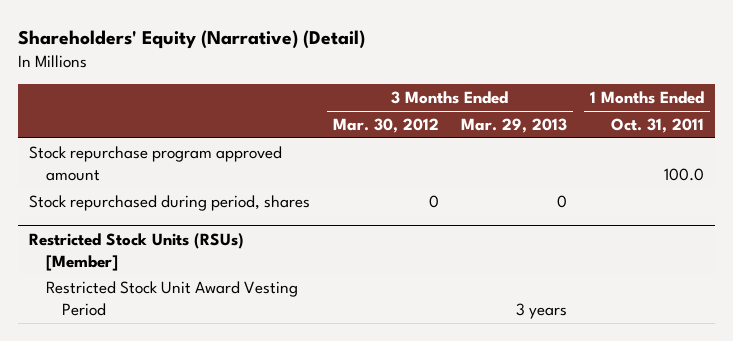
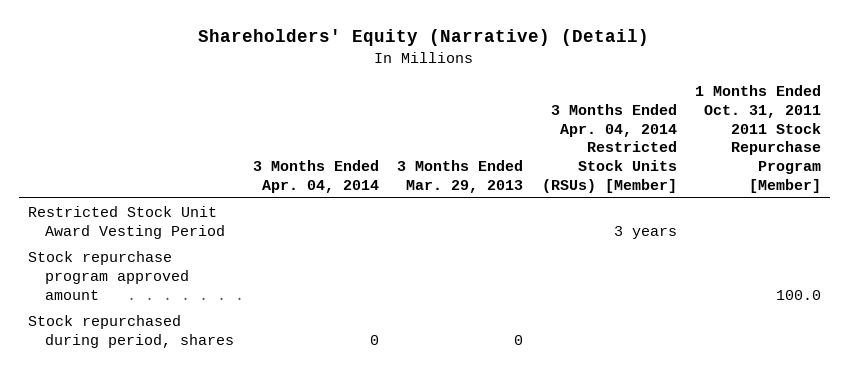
- | 3 Months Ended Mar. 30, 2012 | 3 Months Ended Mar. 29, 2013 | 1 Months Ended Oct. 31, 2011
+ | 3 Months Ended Apr. 04, 2014 | 3 Months Ended Mar. 29, 2013 | 3 Months Ended Apr. 04, 2014 Restricted Stock Units (RSUs) [Member] | 1 Months Ended Oct. 31, 2011 2011 Stock Repurchase Program [Member]
+ Restricted Stock Unit Award Vesting Period | | | 3 years |
- Restricted Stock Units (RSUs) [Member]
- Restricted Stock Unit Award Vesting Period | | 3 years |

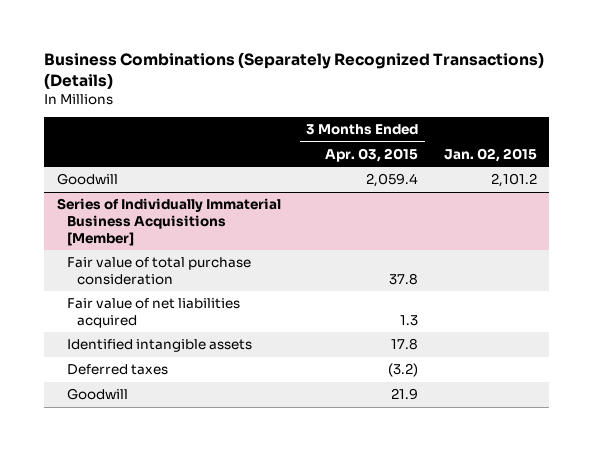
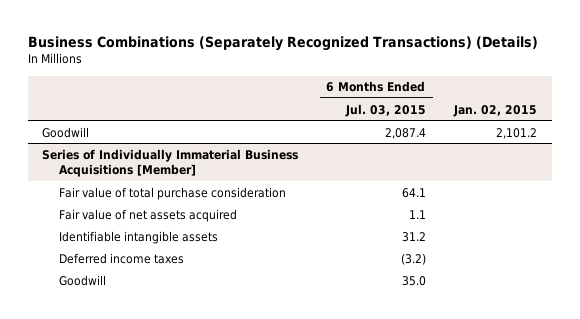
- | 3 Months Ended Apr. 03, 2015 | Jan. 02, 2015
+ | 6 Months Ended Jul. 03, 2015 | Jan. 02, 2015
@ Series of Individually Immaterial Business Acquisitions [Member]
- Fair value of net liabilities acquired | 1.3 |
- Identified intangible assets | 17.8 |
- Deferred taxes | (3.2) |
+ Fair value of net assets acquired | 1.1 |
+ Identifiable intangible assets | 31.2 |
+ Deferred income taxes | (3.2) |

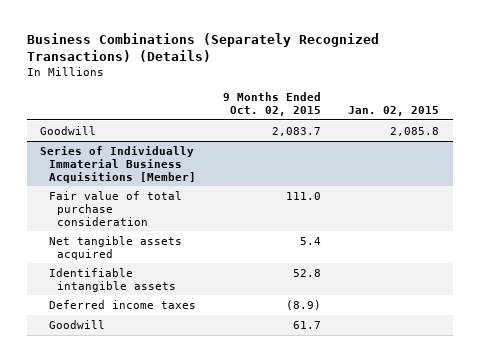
- | 6 Months Ended Jul. 03, 2015 | Jan. 02, 2015
+ | 9 Months Ended Oct. 02, 2015 | Jan. 02, 2015
- Goodwill | 2,087.4 | 2,101.2
+ Goodwill | 2,083.7 | 2,085.8
@ Series of Individually Immaterial Business Acquisitions [Member]
- Fair value of net assets acquired | 1.1 |
+ Net tangible assets acquired | 5.4 |

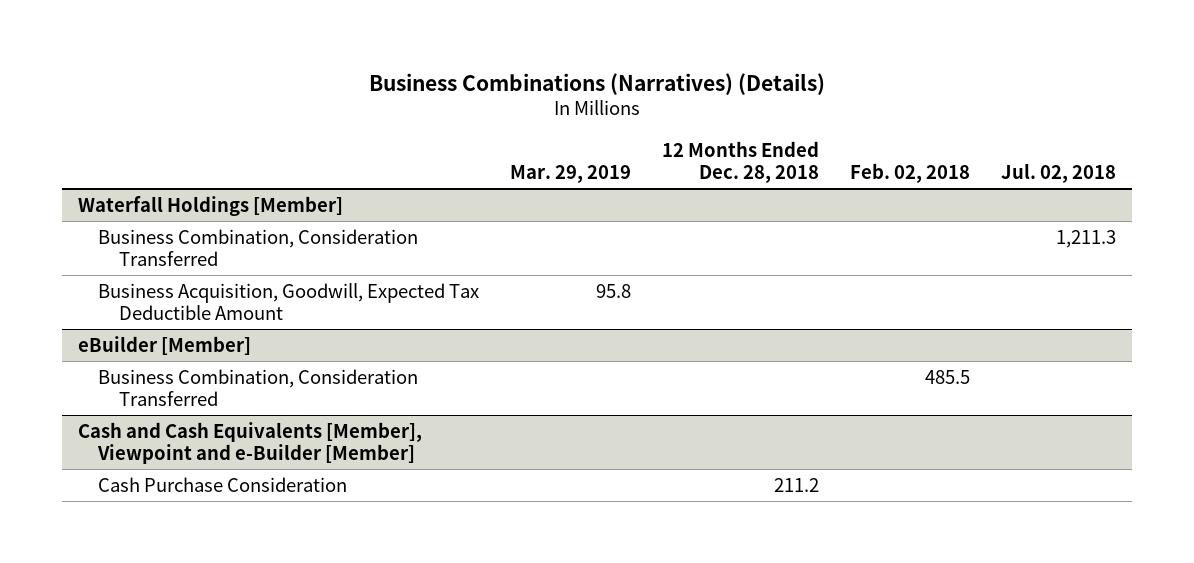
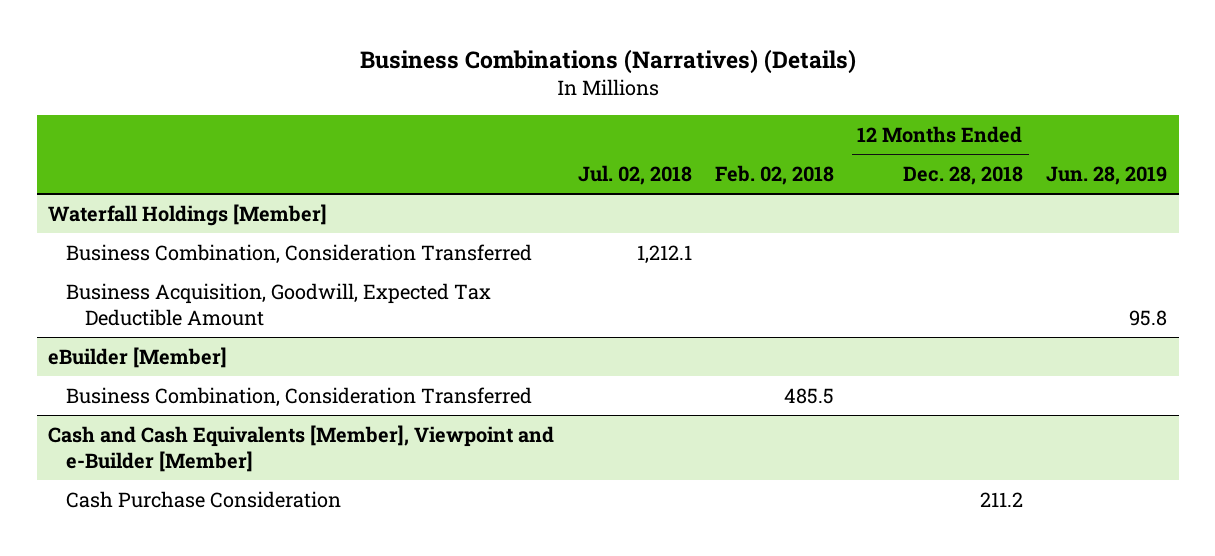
- | Mar. 29, 2019 | 12 Months Ended Dec. 28, 2018 | Feb. 02, 2018 | Jul. 02, 2018
+ | Jul. 02, 2018 | Feb. 02, 2018 | 12 Months Ended Dec. 28, 2018 | Jun. 28, 2019
@ Waterfall Holdings [Member]
- Business Combination, Consideration Transferred | | | | 1,211.3
+ Business Combination, Consideration Transferred | 1,212.1 | | |

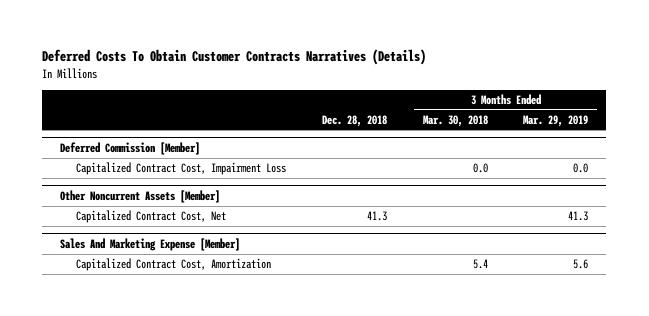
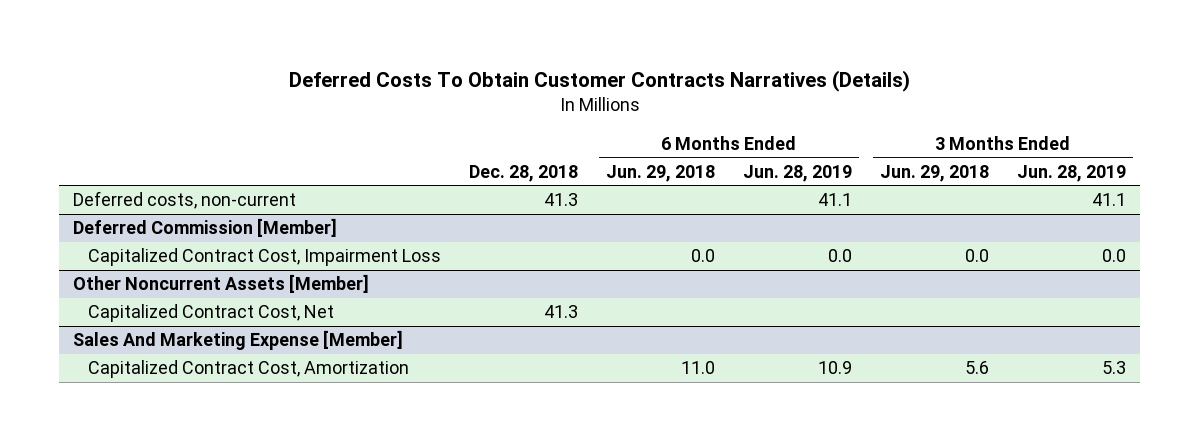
- | Dec. 28, 2018 | 3 Months Ended Mar. 30, 2018 | 3 Months Ended Mar. 29, 2019
+ | Dec. 28, 2018 | 6 Months Ended Jun. 29, 2018 | 6 Months Ended Jun. 28, 2019 | 3 Months Ended Jun. 29, 2018 | 3 Months Ended Jun. 28, 2019
+ Deferred costs, non-current | 41.3 | | 41.1 | | 41.1

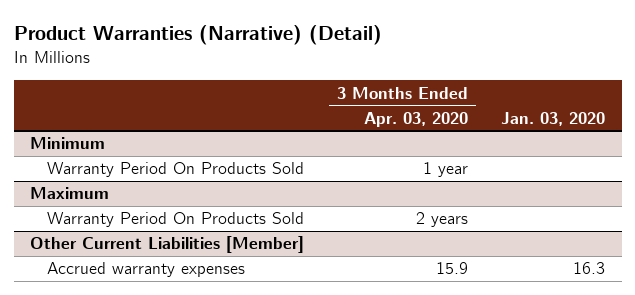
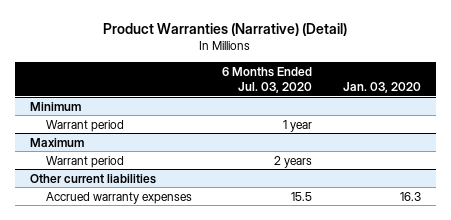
- | 3 Months Ended Apr. 03, 2020 | Jan. 03, 2020
+ | 6 Months Ended Jul. 03, 2020 | Jan. 03, 2020
@ Minimum
- Warranty Period On Products Sold | 1 year |
+ Warrant period | 1 year |
@ Maximum
- Warranty Period On Products Sold | 2 years |
- Other Current Liabilities [Member]
@ Maximum
+ Warrant period | 2 years |
+ Other current liabilities

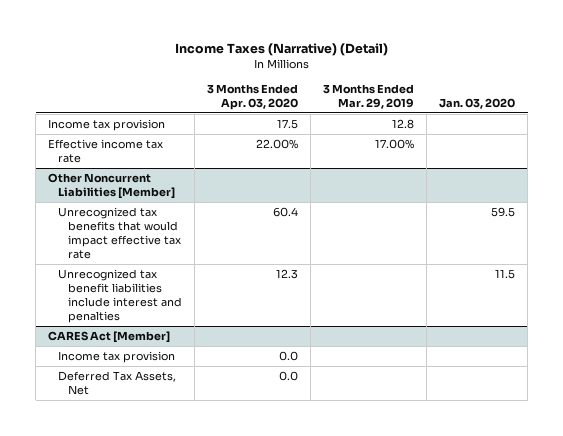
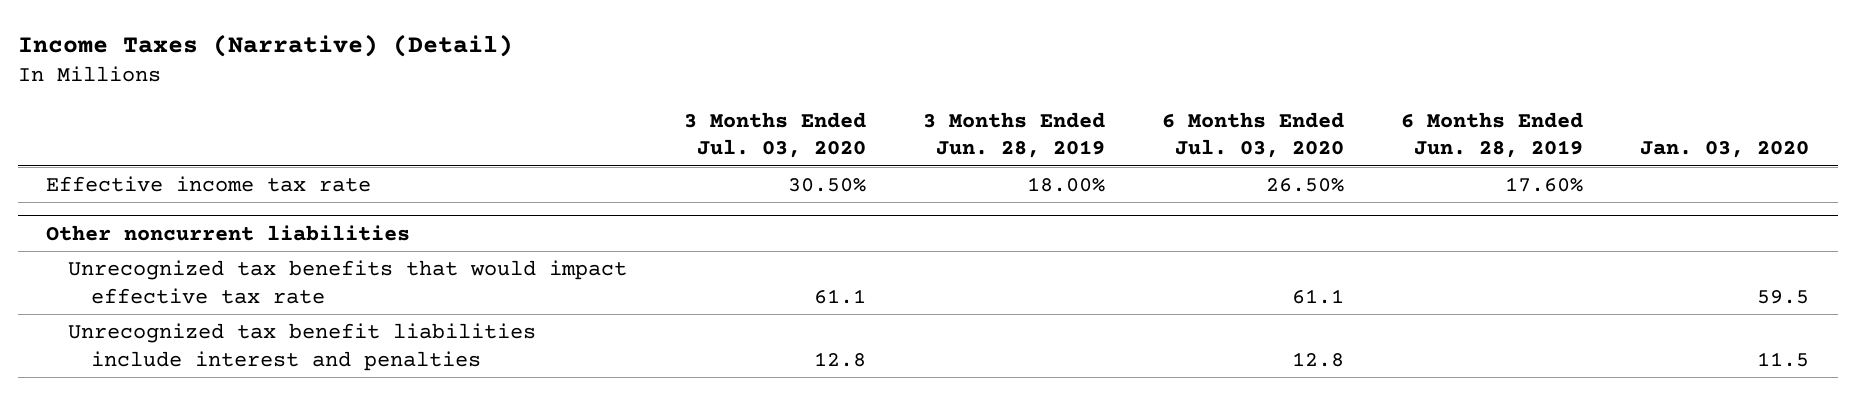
- | 3 Months Ended Apr. 03, 2020 | 3 Months Ended Mar. 29, 2019 | Jan. 03, 2020
+ | 3 Months Ended Jul. 03, 2020 | 3 Months Ended Jun. 28, 2019 | 6 Months Ended Jul. 03, 2020 | 6 Months Ended Jun. 28, 2019 | Jan. 03, 2020
- Income tax provision | 17.5 | 12.8 |
- Other Noncurrent Liabilities [Member]
+ Other noncurrent liabilities
- CARES Act [Member]
- Income tax provision | 0.0 | |
- Deferred Tax Assets, Net | 0.0 | |

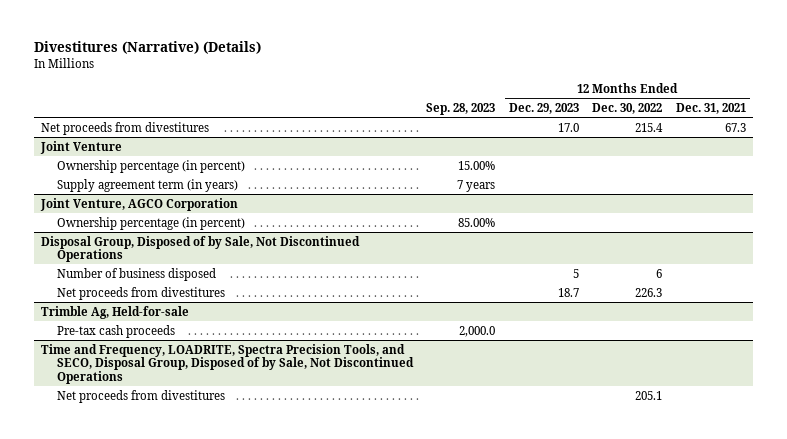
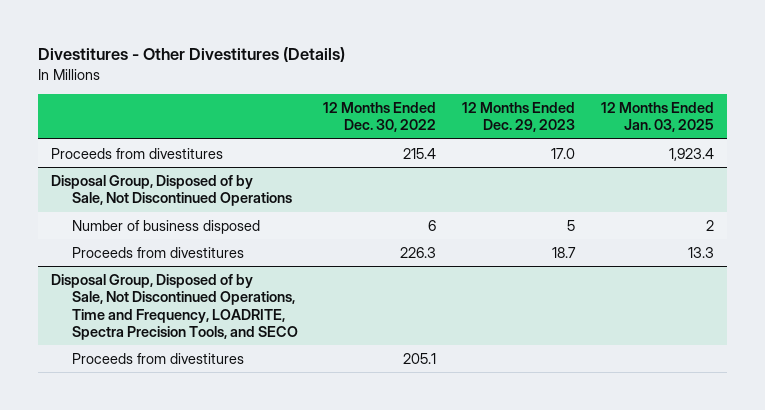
- Divestitures (Narrative) (Details)
+ Divestitures - Other Divestitures (Details)
- | Sep. 28, 2023 | 12 Months Ended Dec. 29, 2023 | 12 Months Ended Dec. 30, 2022 | 12 Months Ended Dec. 31, 2021
+ | 12 Months Ended Dec. 30, 2022 | 12 Months Ended Dec. 29, 2023 | 12 Months Ended Jan. 03, 2025
- Net proceeds from divestitures | | 17.0 | 215.4 | 67.3
- Joint Venture
- Ownership percentage (in percent) | 15.00% | | |
- Supply agreement term (in years) | 7 years | | |
- Joint Venture, AGCO Corporation
- Ownership percentage (in percent) | 85.00% | | |
+ Proceeds from divestitures | 215.4 | 17.0 | 1,923.4
@ Disposal Group, Disposed of by Sale, Not Discontinued Operations
- Net proceeds from divestitures | | 18.7 | 226.3 |
- Trimble Ag, Held-for-sale
- Pre-tax cash proceeds | 2,000.0 | | |
- Time and Frequency, LOADRITE, Spectra Precision Tools, and SECO, Disposal Group, Disposed of by Sale, Not Discontinued Operations
- Net proceeds from divestitures | | | 205.1 |
@ Disposal Group, Disposed of by Sale, Not Discontinued Operations
+ Proceeds from divestitures | 226.3 | 18.7 | 13.3
+ Disposal Group, Disposed of by Sale, Not Discontinued Operations, Time and Frequency, LOADRITE, Spectra Precision Tools, and SECO
+ Proceeds from divestitures | 205.1 | |

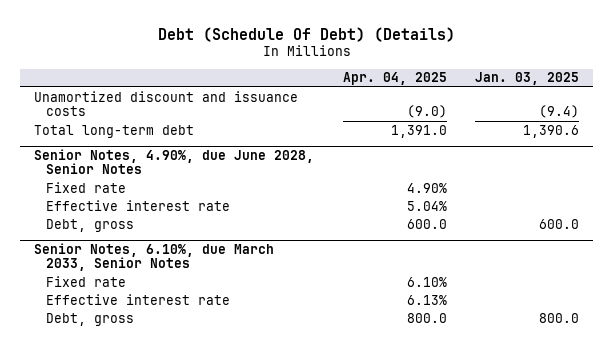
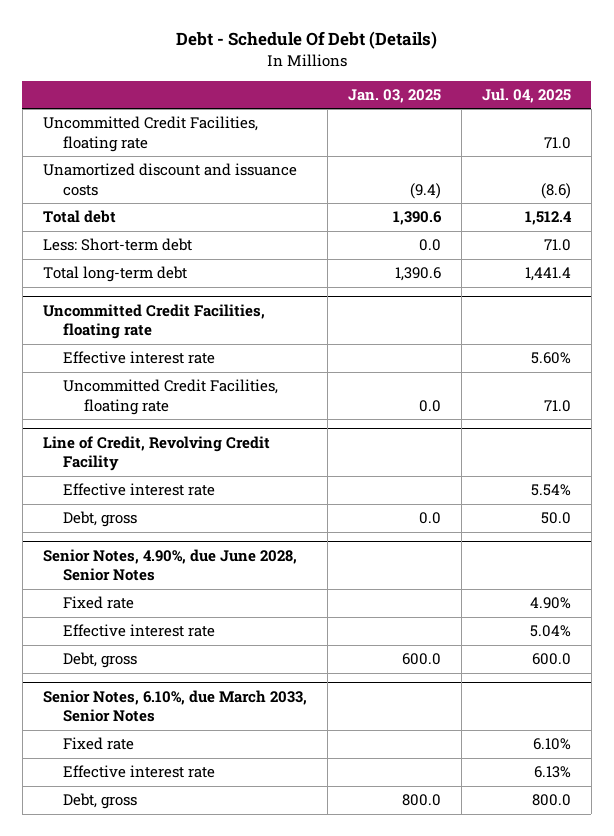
- Debt (Schedule Of Debt) (Details)
+ Debt - Schedule Of Debt (Details)
- | Apr. 04, 2025 | Jan. 03, 2025
+ | Jan. 03, 2025 | Jul. 04, 2025
+ Uncommitted Credit Facilities, floating rate | | 71.0
+ Total debt | 1,390.6 | 1,512.4
+ Less: Short-term debt | 0.0 | 71.0
+ Uncommitted Credit Facilities, floating rate
+ Effective interest rate | | 5.60%
+ Uncommitted Credit Facilities, floating rate | 0.0 | 71.0
+ Line of Credit, Revolving Credit Facility
+ Effective interest rate | | 5.54%
+ Debt, gross | 0.0 | 50.0

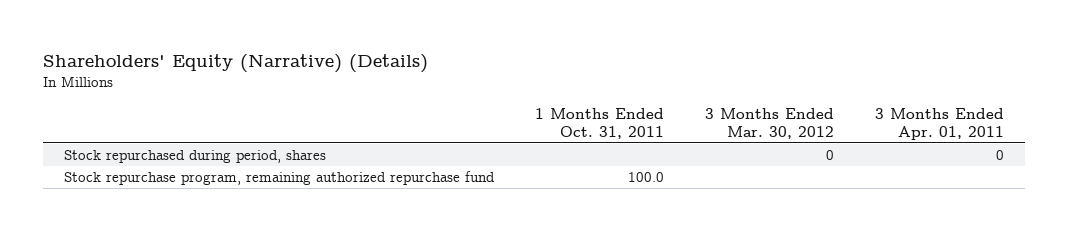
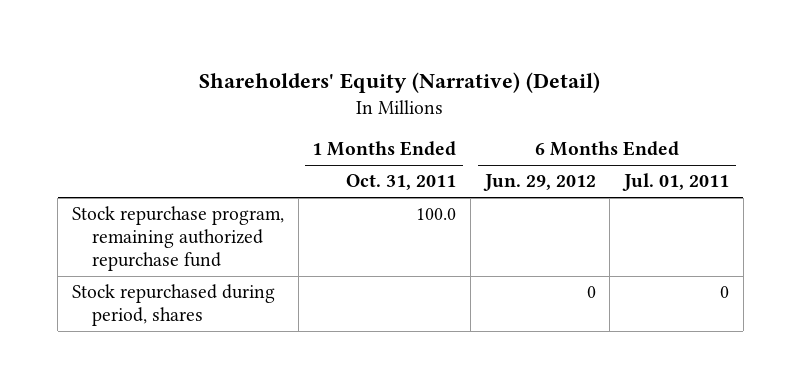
- Shareholders' Equity (Narrative) (Details)
+ Shareholders' Equity (Narrative) (Detail)
- | 1 Months Ended Oct. 31, 2011 | 3 Months Ended Mar. 30, 2012 | 3 Months Ended Apr. 01, 2011
+ | 1 Months Ended Oct. 31, 2011 | 6 Months Ended Jun. 29, 2012 | 6 Months Ended Jul. 01, 2011
moved down: Stock repurchased during period, shares | | 0 | 0

